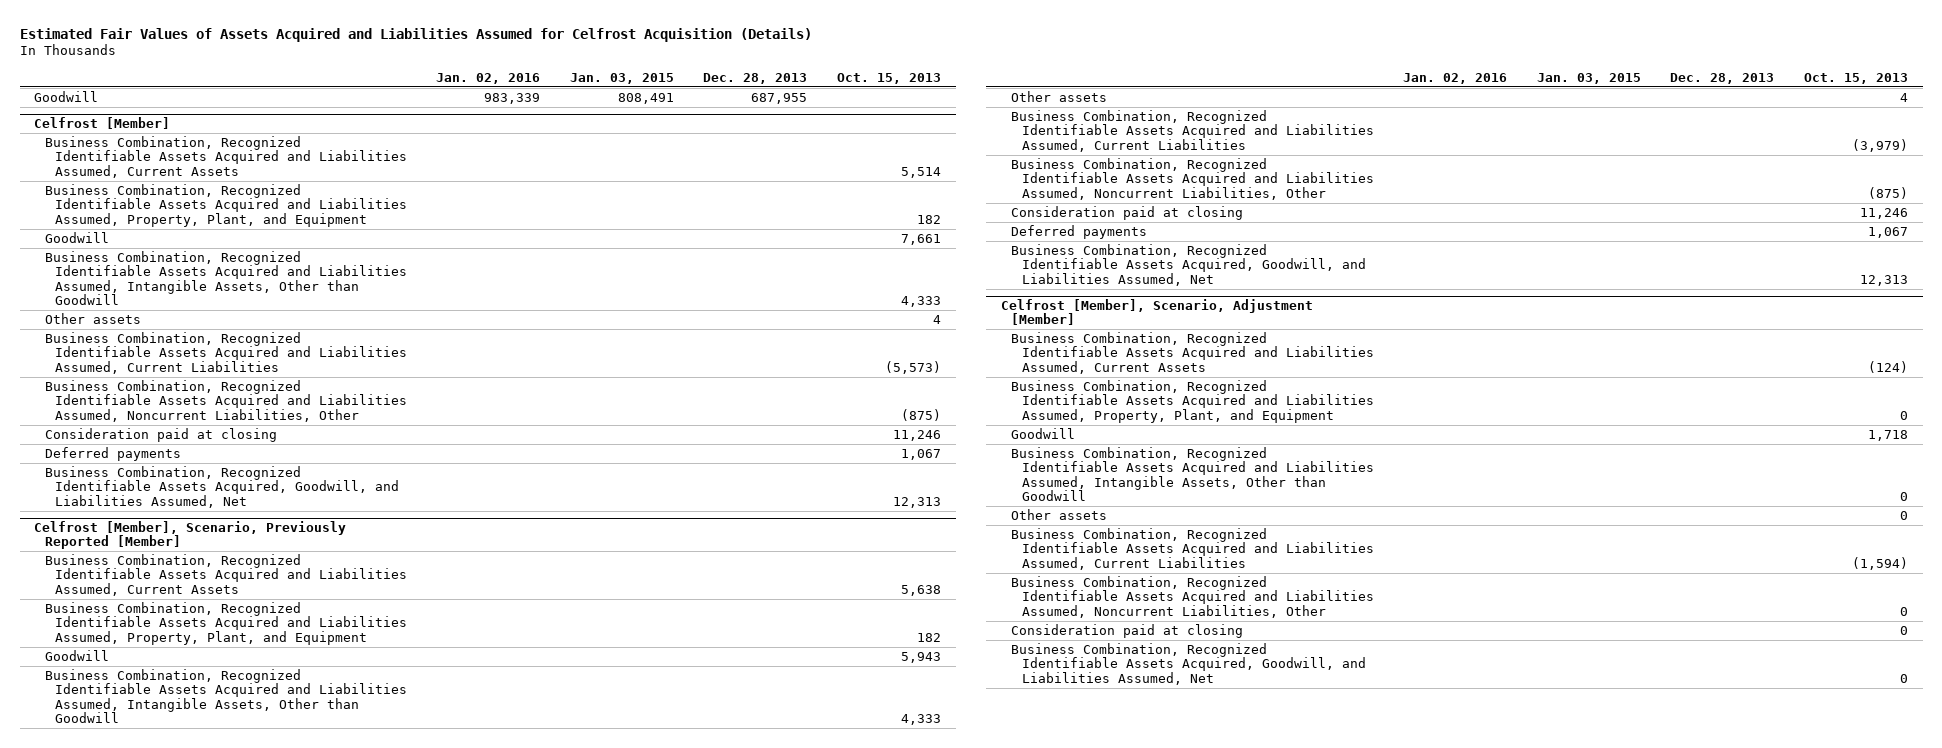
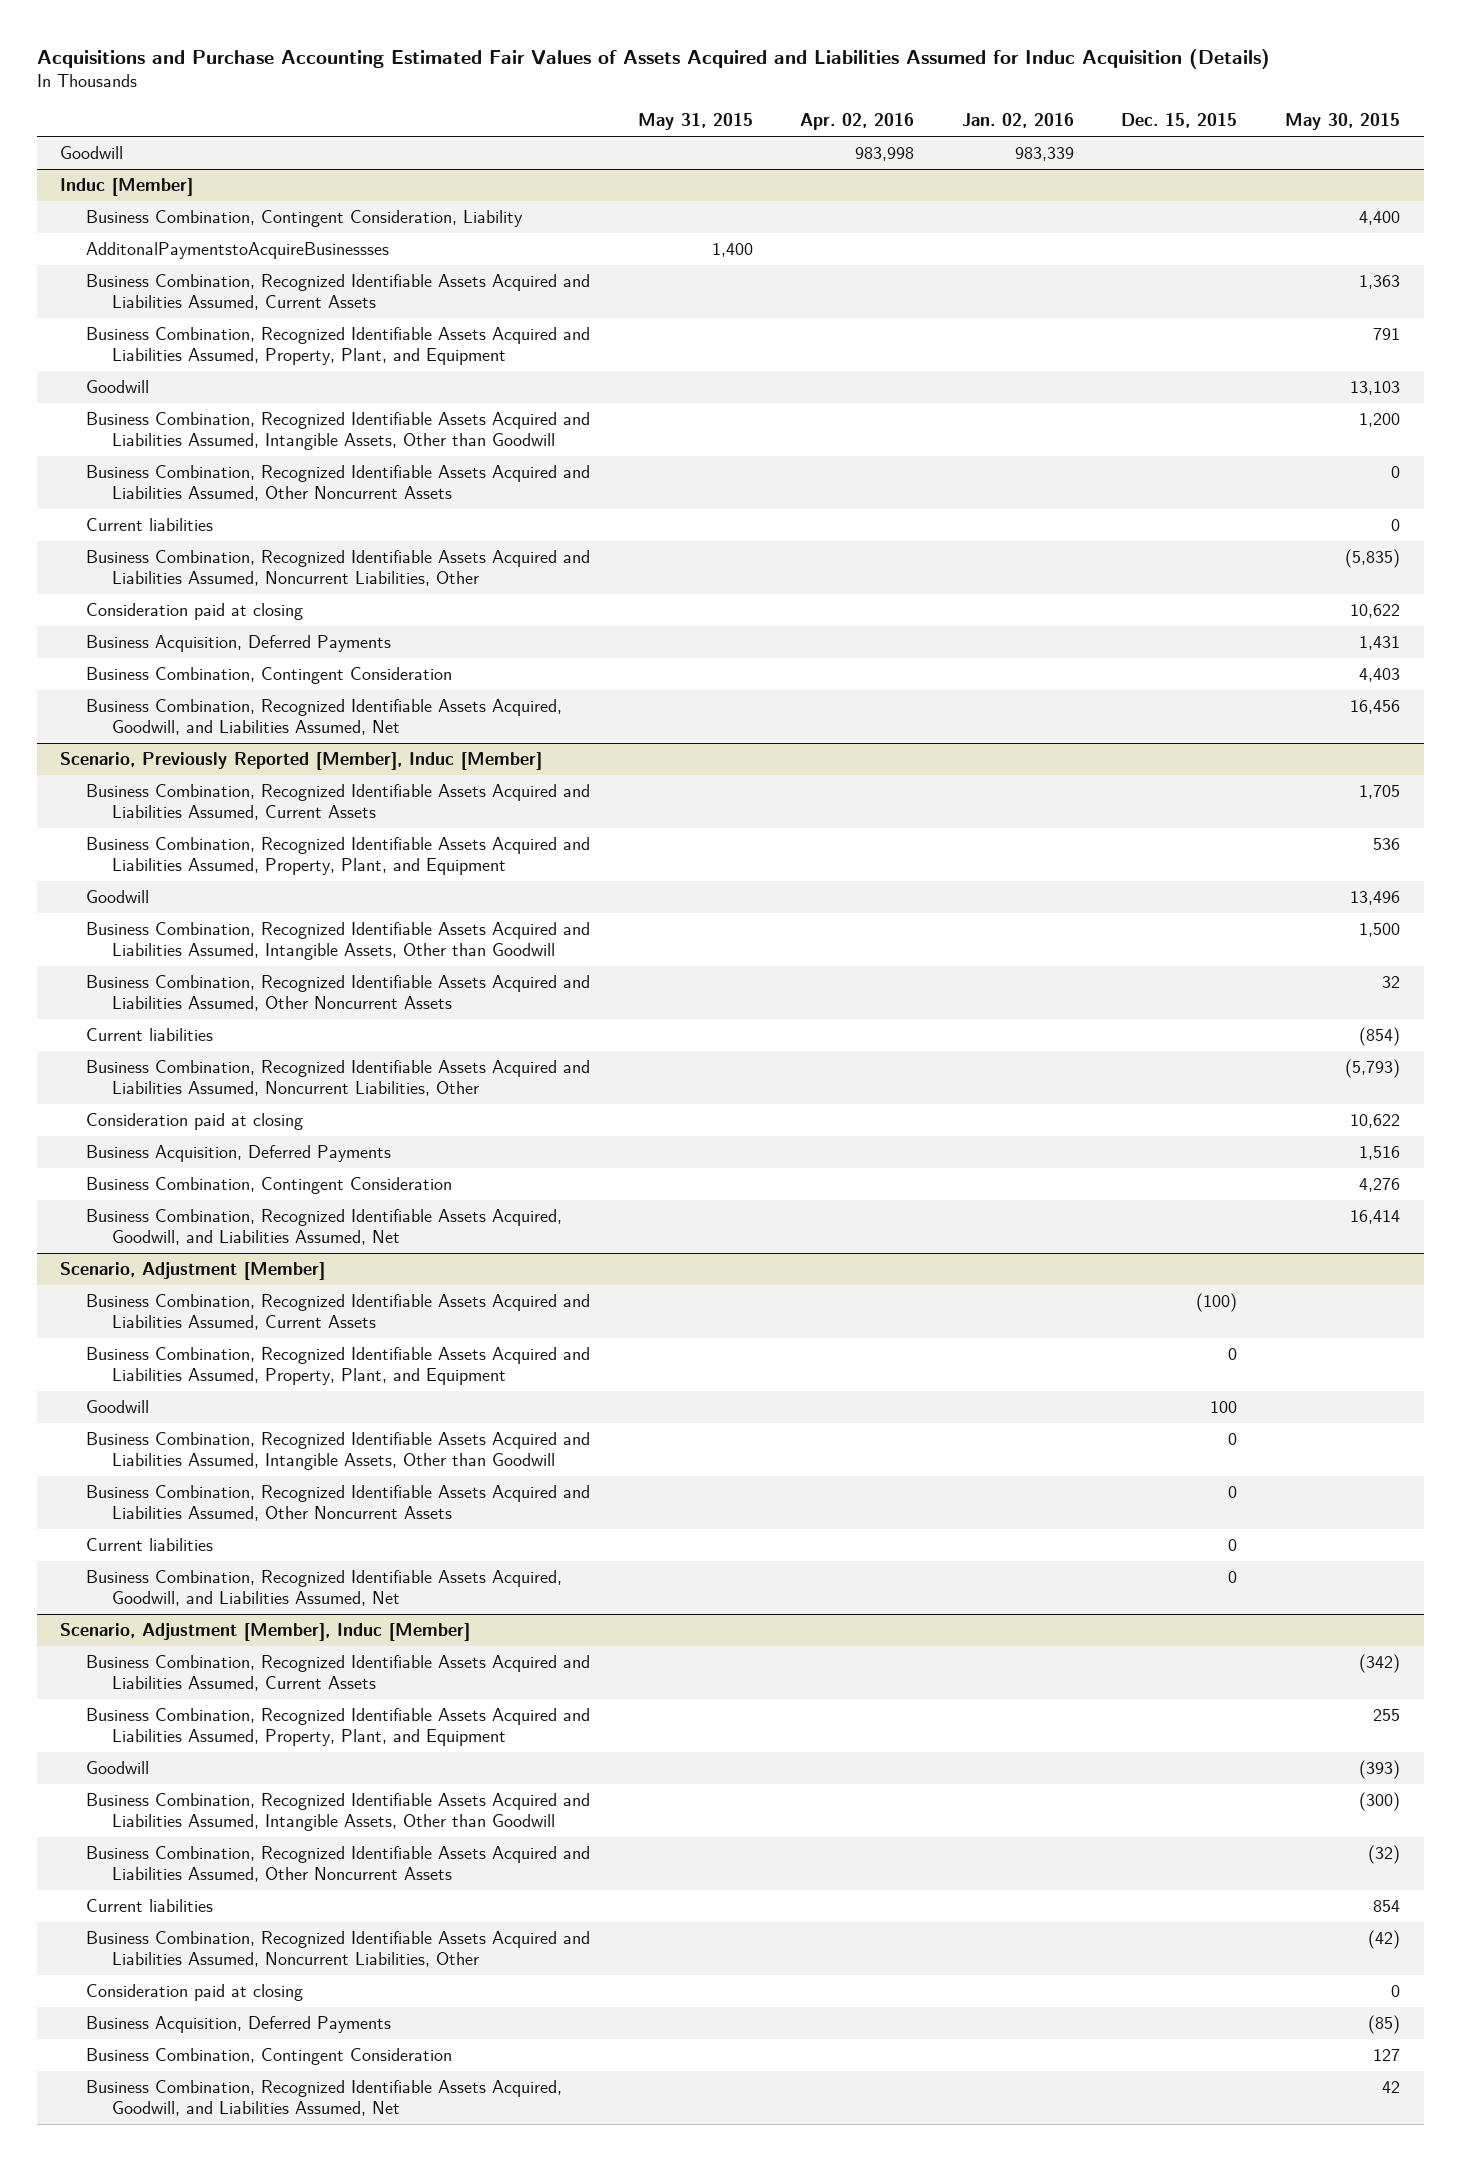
- Estimated Fair Values of Assets Acquired and Liabilities Assumed for Celfrost Acquisition (Details)
+ Acquisitions and Purchase Accounting Estimated Fair Values of Assets Acquired and Liabilities Assumed for Induc Acquisition (Details)
- | Jan. 02, 2016 | Jan. 03, 2015 | Dec. 28, 2013 | Oct. 15, 2013
+ | May 31, 2015 | Apr. 02, 2016 | Jan. 02, 2016 | Dec. 15, 2015 | May 30, 2015
- Celfrost [Member]
- Business Combination, Recognized Identifiable Assets Acquired and Liabilities Assumed, Current Assets | | | | 5,514
- Business Combination, Recognized Identifiable Assets Acquired and Liabilities Assumed, Property, Plant, and Equipment | | | | 182
- Goodwill | | | | 7,661
- Business Combination, Recognized Identifiable Assets Acquired and Liabilities Assumed, Intangible Assets, Other than Goodwill | | | | 4,333
- Other assets | | | | 4
- Business Combination, Recognized Identifiable Assets Acquired and Liabilities Assumed, Current Liabilities | | | | (5,573)
- Business Combination, Recognized Identifiable Assets Acquired and Liabilities Assumed, Noncurrent Liabilities, Other | | | | (875)
- Consideration paid at closing | | | | 11,246
- Deferred payments | | | | 1,067
- Business Combination, Recognized Identifiable Assets Acquired, Goodwill, and Liabilities Assumed, Net | | | | 12,313
- Celfrost [Member], Scenario, Previously Reported [Member]
+ Induc [Member]
+ Business Combination, Contingent Consideration, Liability | | | | | 4,400
+ AdditonalPaymentstoAcquireBusinessses | 1,400 | | | |
+ Business Combination, Recognized Identifiable Assets Acquired and Liabilities Assumed, Current Assets | | | | | 1,363
+ Business Combination, Recognized Identifiable Assets Acquired and Liabilities Assumed, Property, Plant, and Equipment | | | | | 791
+ Goodwill | | | | | 13,103
+ Business Combination, Recognized Identifiable Assets Acquired and Liabilities Assumed, Intangible Assets, Other than Goodwill | | | | | 1,200
+ Business Combination, Recognized Identifiable Assets Acquired and Liabilities Assumed, Other Noncurrent Assets | | | | | 0
+ Current liabilities | | | | | 0
+ Business Combination, Recognized Identifiable Assets Acquired and Liabilities Assumed, Noncurrent Liabilities, Other | | | | | (5,835)
+ Consideration paid at closing | | | | | 10,622
+ Business Acquisition, Deferred Payments | | | | | 1,431
+ Business Combination, Contingent Consideration | | | | | 4,403
+ Business Combination, Recognized Identifiable Assets Acquired, Goodwill, and Liabilities Assumed, Net | | | | | 16,456
+ Scenario, Previously Reported [Member], Induc [Member]
- Other assets | | | | 4
- Business Combination, Recognized Identifiable Assets Acquired and Liabilities Assumed, Current Liabilities | | | | (3,979)
+ Business Combination, Recognized Identifiable Assets Acquired and Liabilities Assumed, Other Noncurrent Assets | | | | | 32
+ Current liabilities | | | | | (854)
- Deferred payments | | | | 1,067
+ Business Acquisition, Deferred Payments | | | | | 1,516
+ Business Combination, Contingent Consideration | | | | | 4,276
- Celfrost [Member], Scenario, Adjustment [Member]
+ Scenario, Adjustment [Member]
- Other assets | | | | 0
- Business Combination, Recognized Identifiable Assets Acquired and Liabilities Assumed, Current Liabilities | | | | (1,594)
- Business Combination, Recognized Identifiable Assets Acquired and Liabilities Assumed, Noncurrent Liabilities, Other | | | | 0
- Consideration paid at closing | | | | 0
+ Business Combination, Recognized Identifiable Assets Acquired and Liabilities Assumed, Other Noncurrent Assets | | | | 0 |
+ Current liabilities | | | | 0 |
+ Scenario, Adjustment [Member], Induc [Member]
+ Business Combination, Recognized Identifiable Assets Acquired and Liabilities Assumed, Current Assets | | | | | (342)
+ Business Combination, Recognized Identifiable Assets Acquired and Liabilities Assumed, Property, Plant, and Equipment | | | | | 255
+ Goodwill | | | | | (393)
+ Business Combination, Recognized Identifiable Assets Acquired and Liabilities Assumed, Intangible Assets, Other than Goodwill | | | | | (300)
+ Business Combination, Recognized Identifiable Assets Acquired and Liabilities Assumed, Other Noncurrent Assets | | | | | (32)
+ Current liabilities | | | | | 854
+ Business Combination, Recognized Identifiable Assets Acquired and Liabilities Assumed, Noncurrent Liabilities, Other | | | | | (42)
+ Consideration paid at closing | | | | | 0
+ Business Acquisition, Deferred Payments | | | | | (85)
+ Business Combination, Contingent Consideration | | | | | 127
+ Business Combination, Recognized Identifiable Assets Acquired, Goodwill, and Liabilities Assumed, Net | | | | | 42

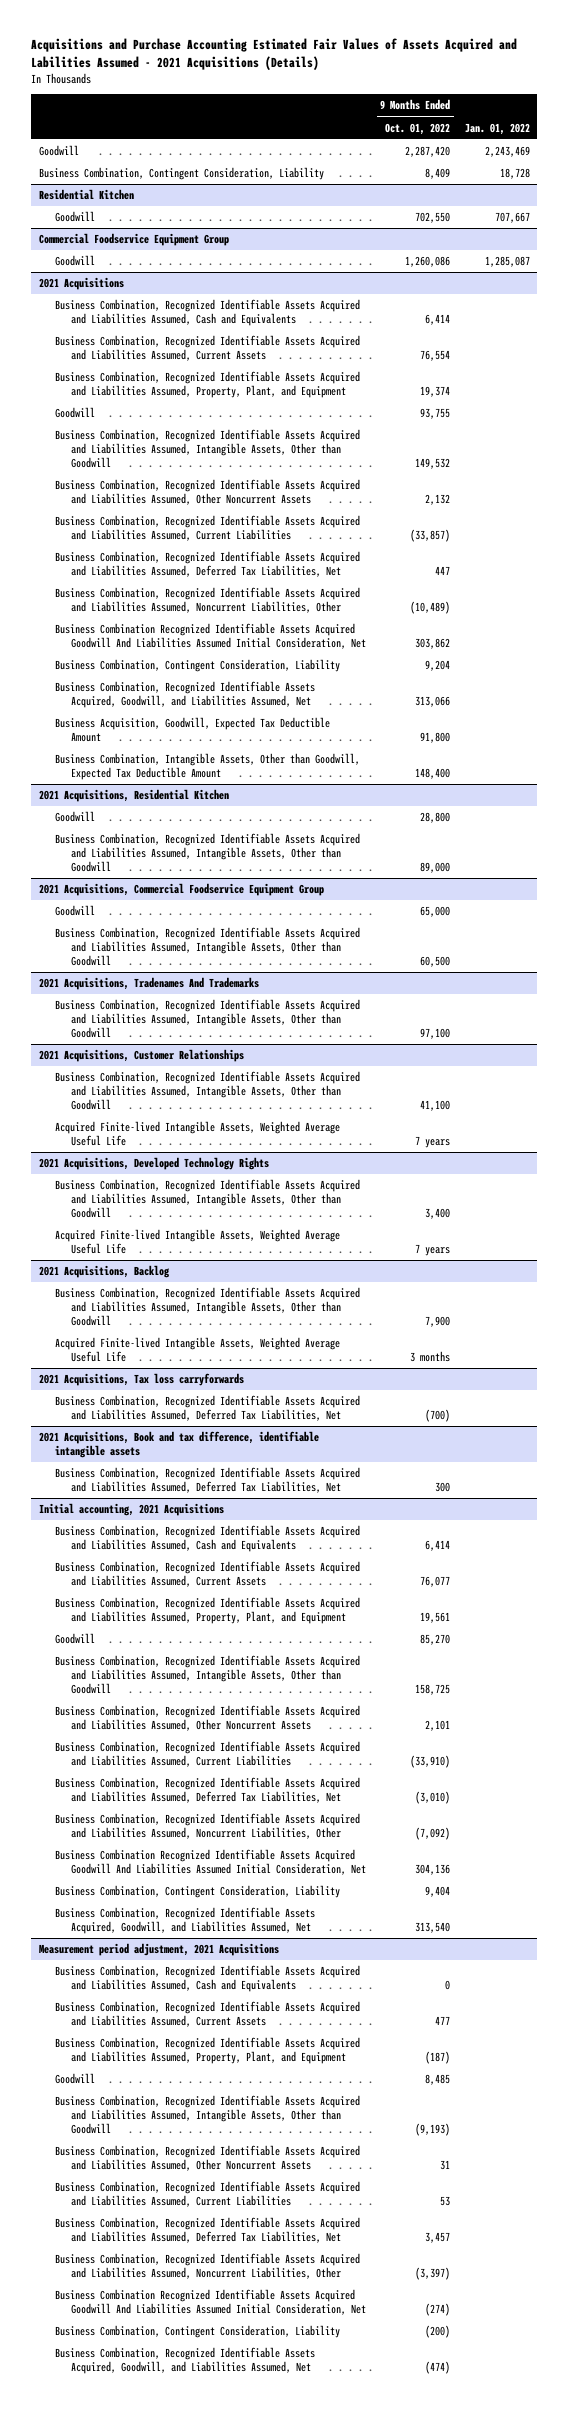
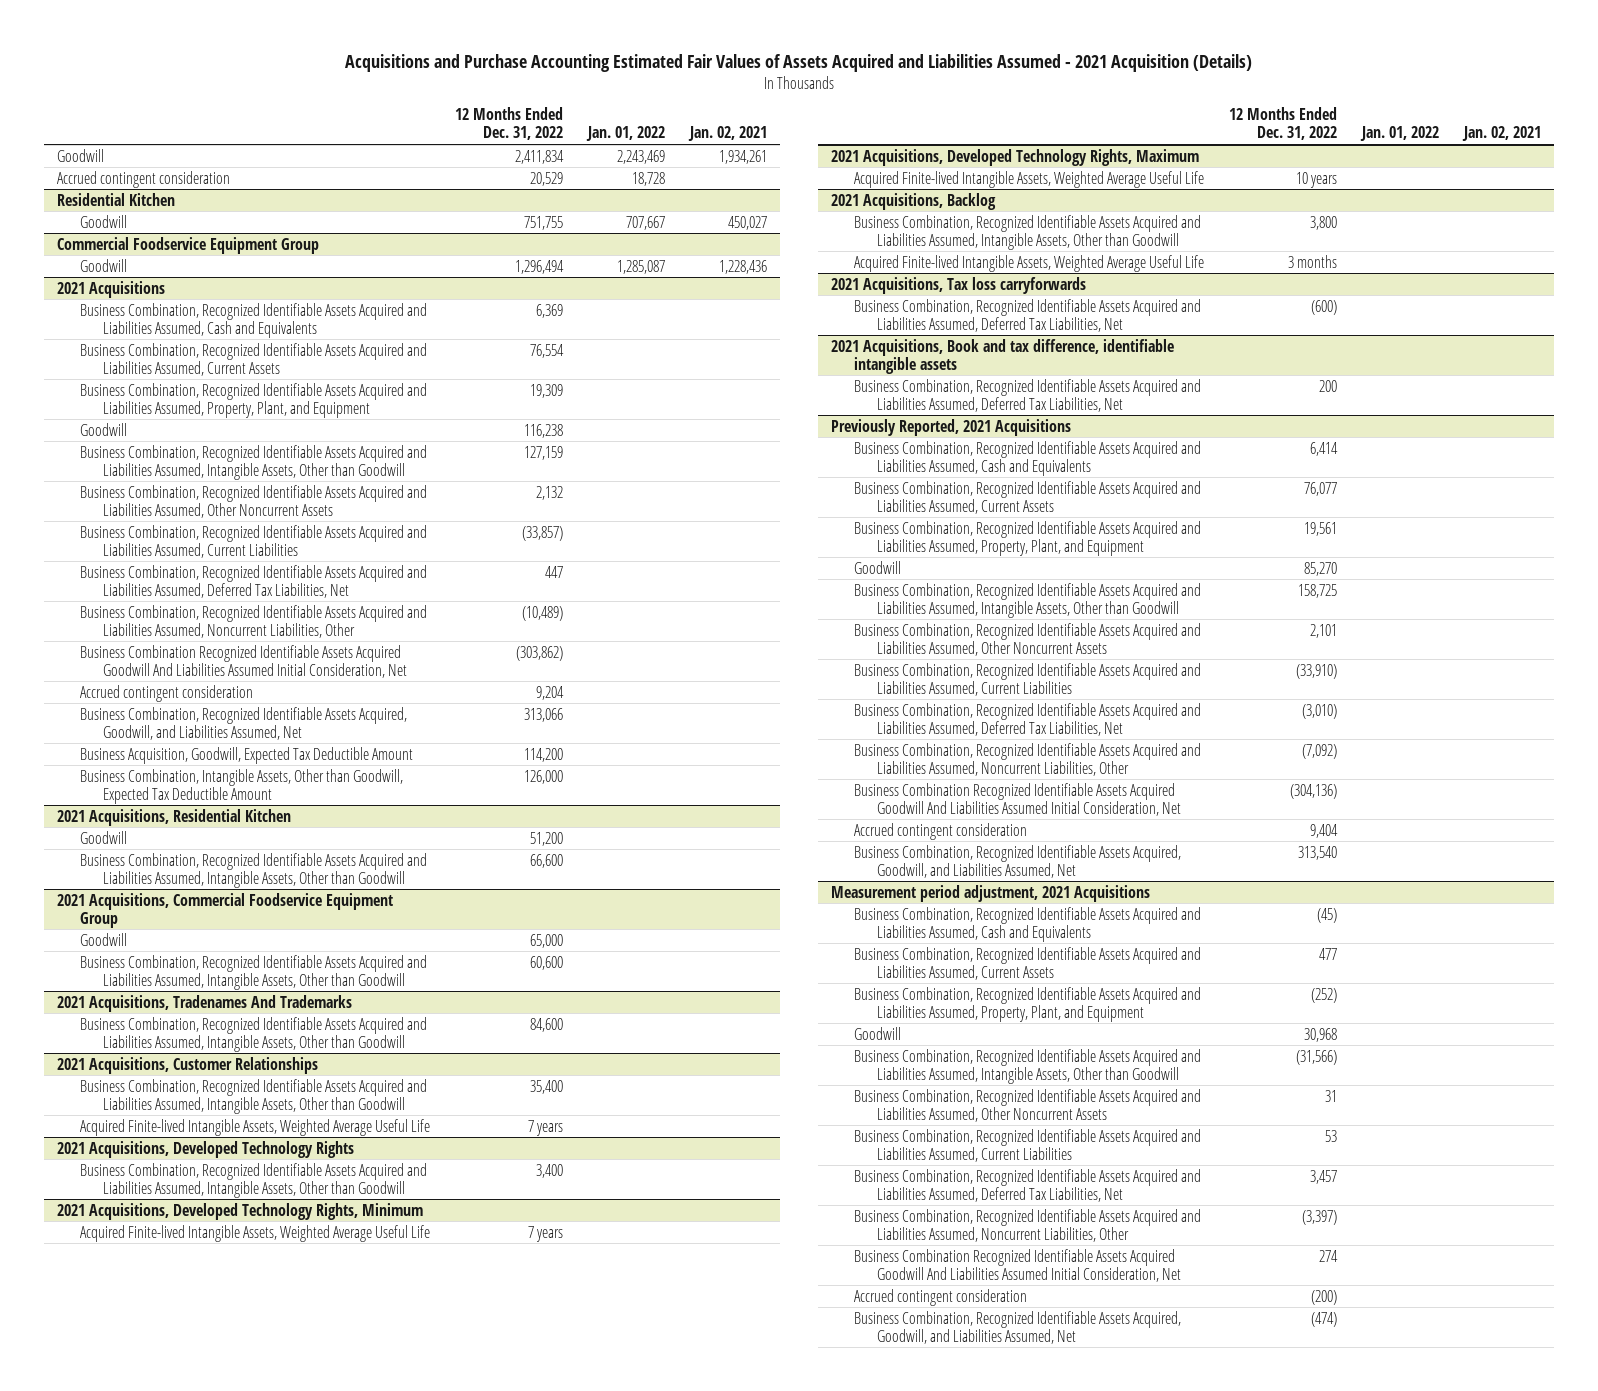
- Acquisitions and Purchase Accounting Estimated Fair Values of Assets Acquired and Labilities Assumed - 2021 Acquisitions (Details)
+ Acquisitions and Purchase Accounting Estimated Fair Values of Assets Acquired and Liabilities Assumed - 2021 Acquisition (Details)
- | 9 Months Ended Oct. 01, 2022 | Jan. 01, 2022
+ | 12 Months Ended Dec. 31, 2022 | Jan. 01, 2022 | Jan. 02, 2021
- Business Combination, Contingent Consideration, Liability | 8,409 | 18,728
+ Accrued contingent consideration | 20,529 | 18,728 |
@ 2021 Acquisitions
- Business Combination, Contingent Consideration, Liability | 9,204 |
+ Accrued contingent consideration | 9,204 | |
@ 2021 Acquisitions, Developed Technology Rights
- Acquired Finite-lived Intangible Assets, Weighted Average Useful Life | 7 years |
+ 2021 Acquisitions, Developed Technology Rights, Minimum
+ Acquired Finite-lived Intangible Assets, Weighted Average Useful Life | 7 years | |
+ 2021 Acquisitions, Developed Technology Rights, Maximum
+ Acquired Finite-lived Intangible Assets, Weighted Average Useful Life | 10 years | |
- Initial accounting, 2021 Acquisitions
- Business Combination, Recognized Identifiable Assets Acquired and Liabilities Assumed, Cash and Equivalents | 6,414 |
- Business Combination, Recognized Identifiable Assets Acquired and Liabilities Assumed, Current Assets | 76,077 |
- Business Combination, Recognized Identifiable Assets Acquired and Liabilities Assumed, Property, Plant, and Equipment | 19,561 |
- Goodwill | 85,270 |
- Business Combination, Recognized Identifiable Assets Acquired and Liabilities Assumed, Intangible Assets, Other than Goodwill | 158,725 |
- Business Combination, Recognized Identifiable Assets Acquired and Liabilities Assumed, Other Noncurrent Assets | 2,101 |
- Business Combination, Recognized Identifiable Assets Acquired and Liabilities Assumed, Current Liabilities | (33,910) |
- Business Combination, Recognized Identifiable Assets Acquired and Liabilities Assumed, Deferred Tax Liabilities, Net | (3,010) |
- Business Combination, Recognized Identifiable Assets Acquired and Liabilities Assumed, Noncurrent Liabilities, Other | (7,092) |
- Business Combination Recognized Identifiable Assets Acquired Goodwill And Liabilities Assumed Initial Consideration, Net | 304,136 |
- Business Combination, Contingent Consideration, Liability | 9,404 |
- Business Combination, Recognized Identifiable Assets Acquired, Goodwill, and Liabilities Assumed, Net | 313,540 |
+ Previously Reported, 2021 Acquisitions
+ Business Combination, Recognized Identifiable Assets Acquired and Liabilities Assumed, Cash and Equivalents | 6,414 | |
+ Business Combination, Recognized Identifiable Assets Acquired and Liabilities Assumed, Current Assets | 76,077 | |
+ Business Combination, Recognized Identifiable Assets Acquired and Liabilities Assumed, Property, Plant, and Equipment | 19,561 | |
+ Goodwill | 85,270 | |
+ Business Combination, Recognized Identifiable Assets Acquired and Liabilities Assumed, Intangible Assets, Other than Goodwill | 158,725 | |
+ Business Combination, Recognized Identifiable Assets Acquired and Liabilities Assumed, Other Noncurrent Assets | 2,101 | |
+ Business Combination, Recognized Identifiable Assets Acquired and Liabilities Assumed, Current Liabilities | (33,910) | |
+ Business Combination, Recognized Identifiable Assets Acquired and Liabilities Assumed, Deferred Tax Liabilities, Net | (3,010) | |
+ Business Combination, Recognized Identifiable Assets Acquired and Liabilities Assumed, Noncurrent Liabilities, Other | (7,092) | |
+ Business Combination Recognized Identifiable Assets Acquired Goodwill And Liabilities Assumed Initial Consideration, Net | (304,136) | |
+ Accrued contingent consideration | 9,404 | |
+ Business Combination, Recognized Identifiable Assets Acquired, Goodwill, and Liabilities Assumed, Net | 313,540 | |
@ Measurement period adjustment, 2021 Acquisitions
- Business Combination, Contingent Consideration, Liability | (200) |
+ Accrued contingent consideration | (200) | |

